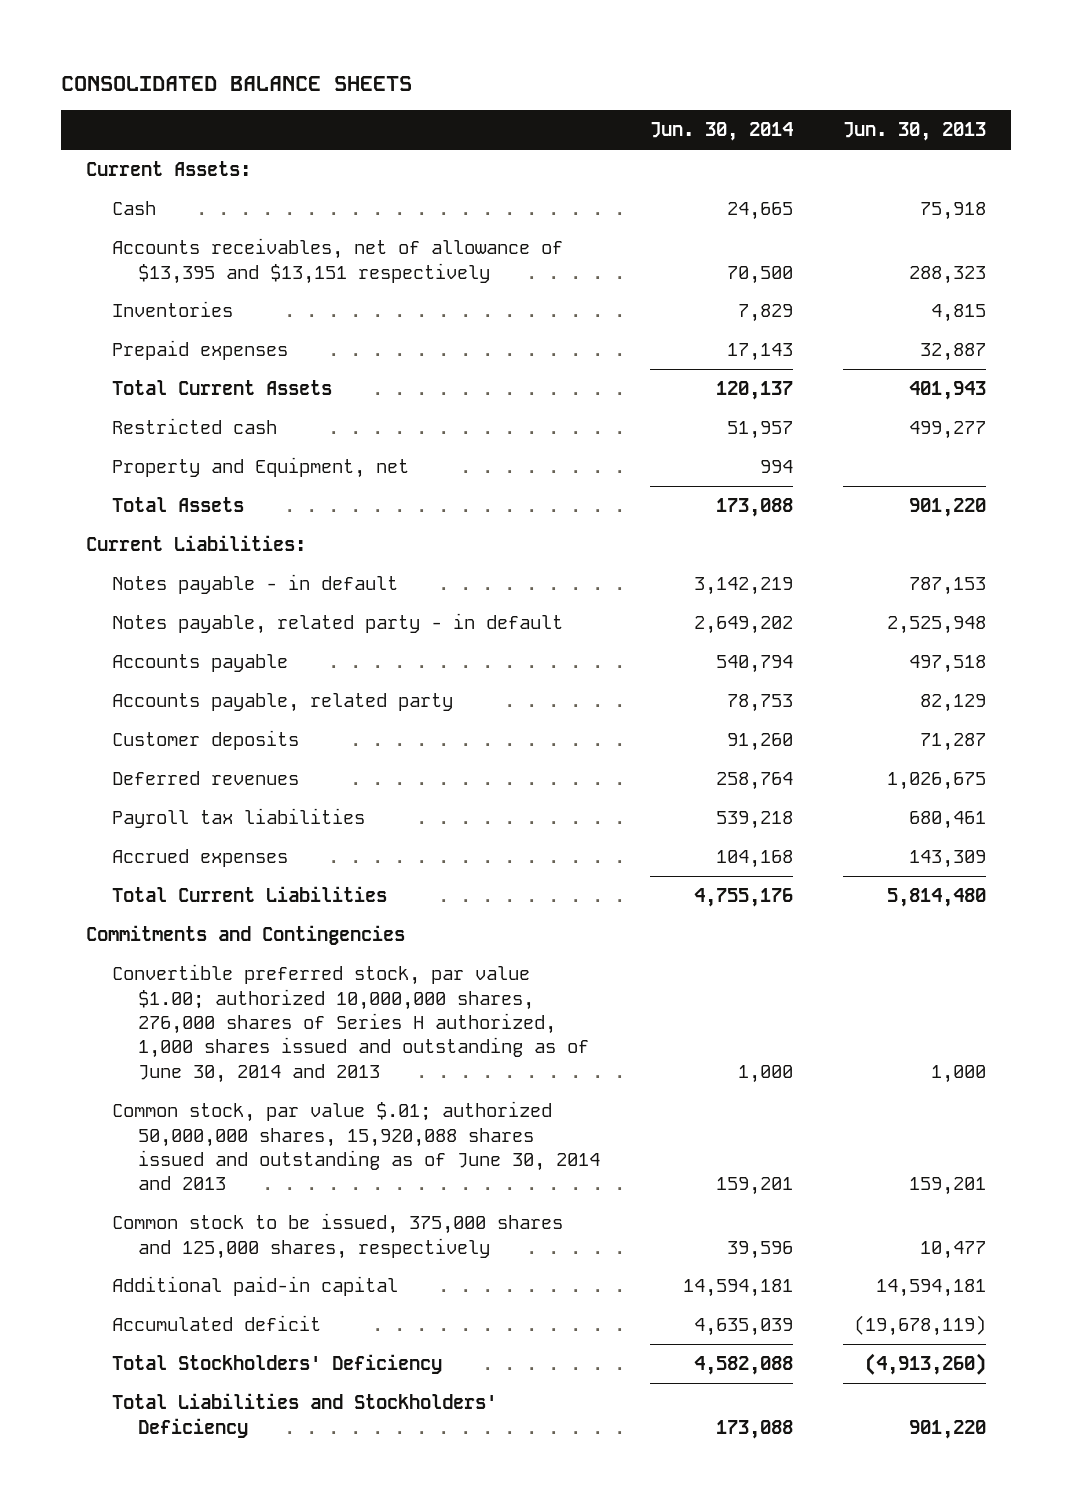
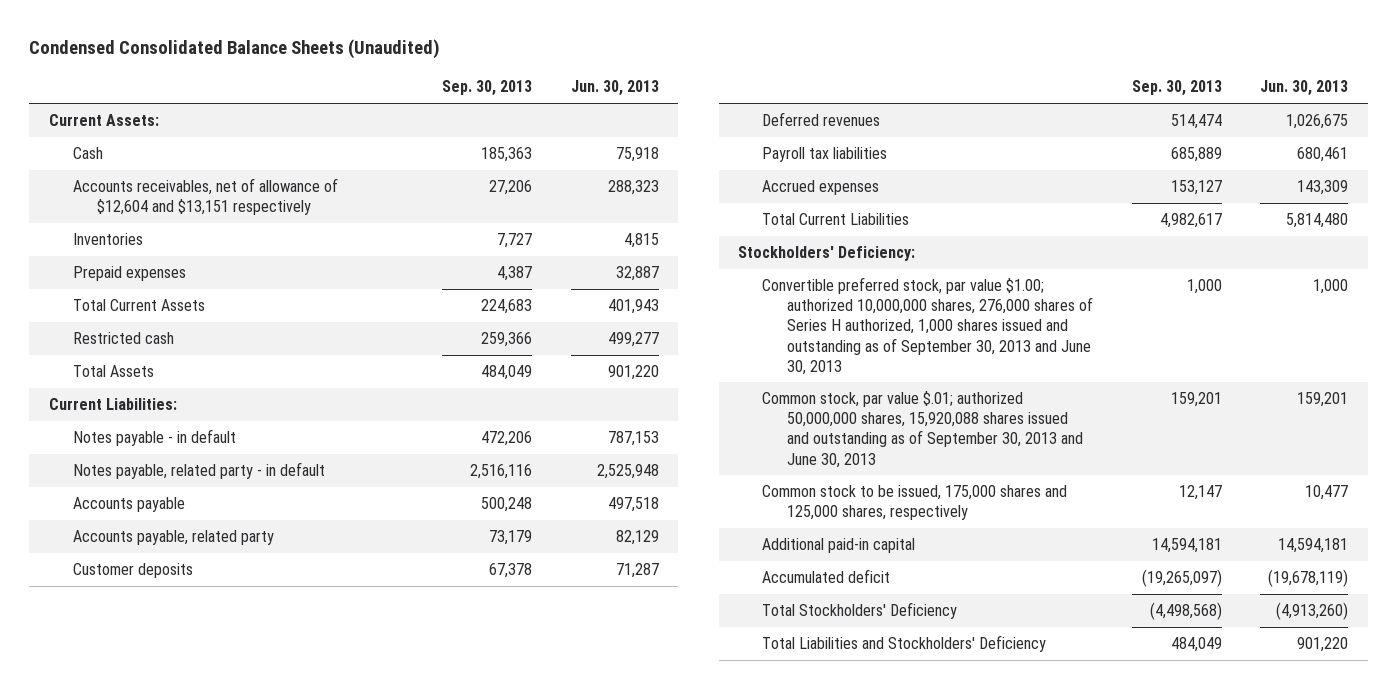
- CONSOLIDATED BALANCE SHEETS
+ Condensed Consolidated Balance Sheets (Unaudited)
- | Jun. 30, 2014 | Jun. 30, 2013
+ | Sep. 30, 2013 | Jun. 30, 2013
- Accounts receivables, net of allowance of $13,395 and $13,151 respectively | 70,500 | 288,323
+ Accounts receivables, net of allowance of $12,604 and $13,151 respectively | 27,206 | 288,323
- Property and Equipment, net | 994 |
- Commitments and Contingencies
- Convertible preferred stock, par value $1.00; authorized 10,000,000 shares, 276,000 shares of Series H authorized, 1,000 shares issued and outstanding as of June 30, 2014 and 2013 | 1,000 | 1,000
- Common stock, par value $.01; authorized 50,000,000 shares, 15,920,088 shares issued and outstanding as of June 30, 2014 and 2013 | 159,201 | 159,201
- Common stock to be issued, 375,000 shares and 125,000 shares, respectively | 39,596 | 10,477
+ Stockholders' Deficiency:
+ Convertible preferred stock, par value $1.00; authorized 10,000,000 shares, 276,000 shares of Series H authorized, 1,000 shares issued and outstanding as of September 30, 2013 and June 30, 2013 | 1,000 | 1,000
+ Common stock, par value $.01; authorized 50,000,000 shares, 15,920,088 shares issued and outstanding as of September 30, 2013 and June 30, 2013 | 159,201 | 159,201
+ Common stock to be issued, 175,000 shares and 125,000 shares, respectively | 12,147 | 10,477

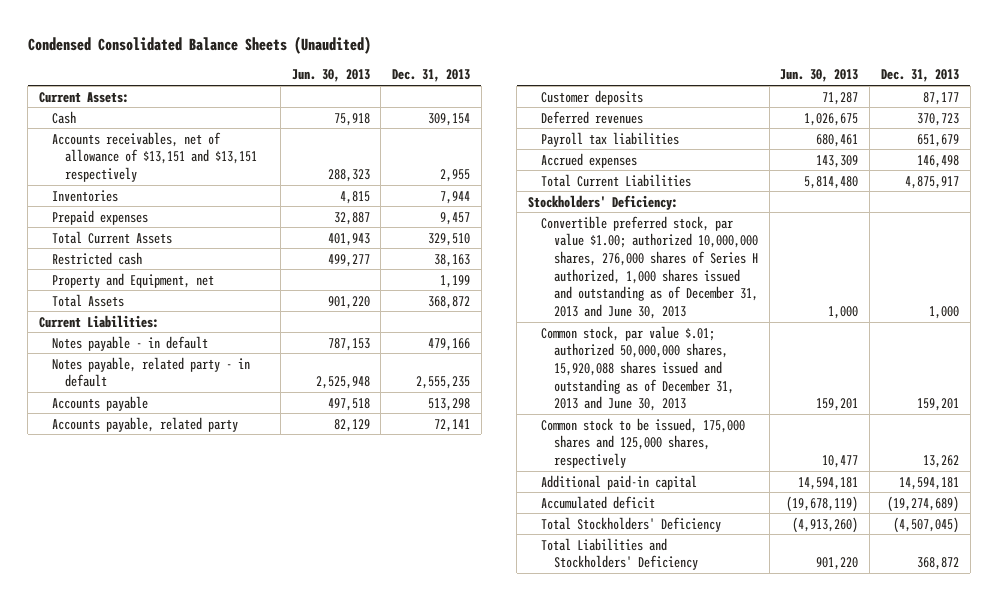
- | Sep. 30, 2013 | Jun. 30, 2013
+ | Jun. 30, 2013 | Dec. 31, 2013
- Accounts receivables, net of allowance of $12,604 and $13,151 respectively | 27,206 | 288,323
+ Accounts receivables, net of allowance of $13,151 and $13,151 respectively | 288,323 | 2,955
+ Property and Equipment, net | | 1,199
- Convertible preferred stock, par value $1.00; authorized 10,000,000 shares, 276,000 shares of Series H authorized, 1,000 shares issued and outstanding as of September 30, 2013 and June 30, 2013 | 1,000 | 1,000
- Common stock, par value $.01; authorized 50,000,000 shares, 15,920,088 shares issued and outstanding as of September 30, 2013 and June 30, 2013 | 159,201 | 159,201
+ Convertible preferred stock, par value $1.00; authorized 10,000,000 shares, 276,000 shares of Series H authorized, 1,000 shares issued and outstanding as of December 31, 2013 and June 30, 2013 | 1,000 | 1,000
+ Common stock, par value $.01; authorized 50,000,000 shares, 15,920,088 shares issued and outstanding as of December 31, 2013 and June 30, 2013 | 159,201 | 159,201

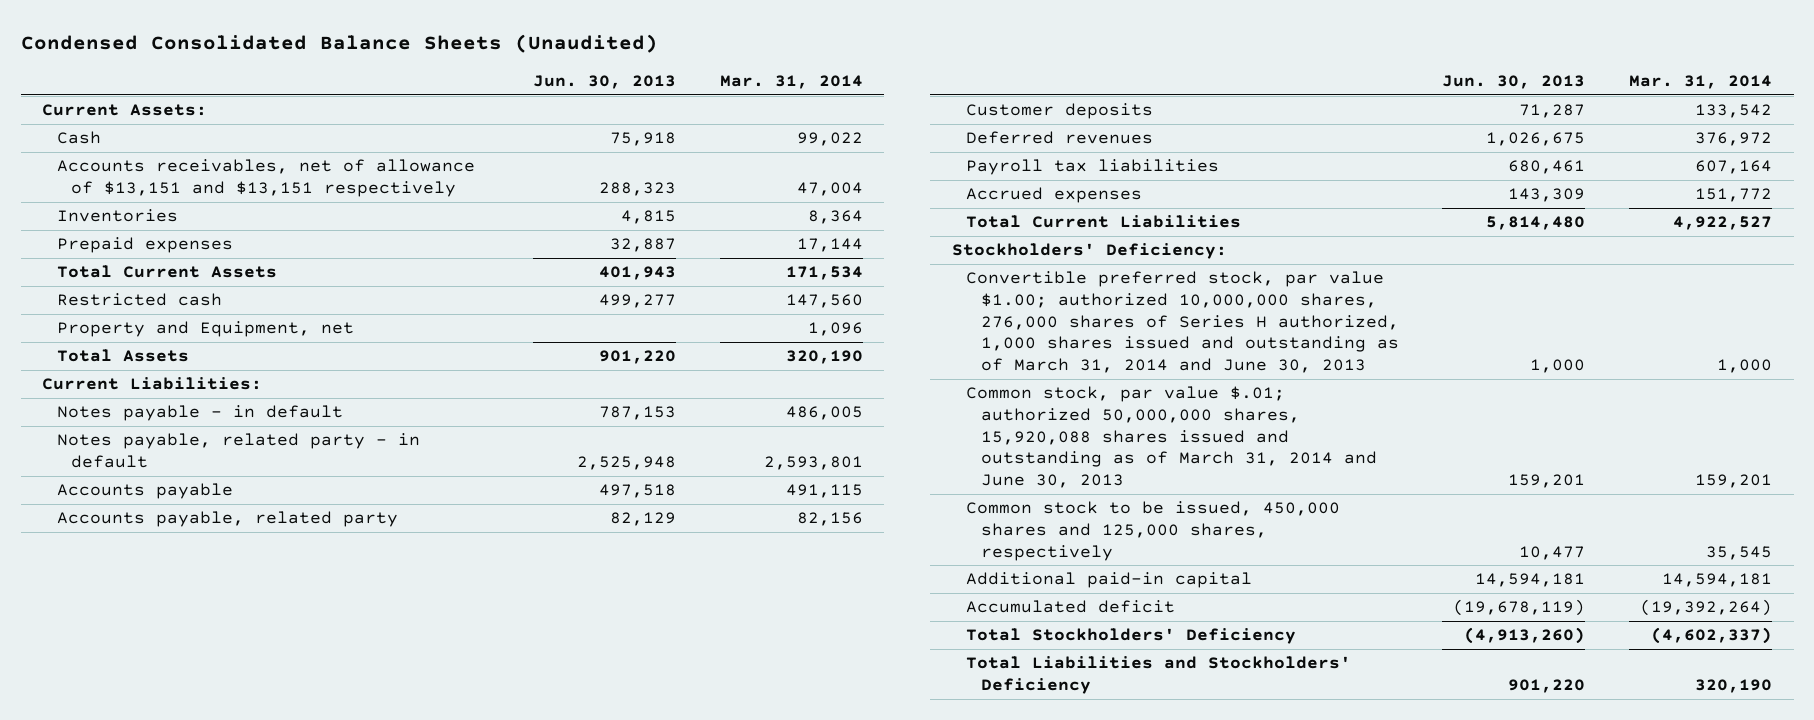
- | Jun. 30, 2013 | Dec. 31, 2013
+ | Jun. 30, 2013 | Mar. 31, 2014
- Convertible preferred stock, par value $1.00; authorized 10,000,000 shares, 276,000 shares of Series H authorized, 1,000 shares issued and outstanding as of December 31, 2013 and June 30, 2013 | 1,000 | 1,000
- Common stock, par value $.01; authorized 50,000,000 shares, 15,920,088 shares issued and outstanding as of December 31, 2013 and June 30, 2013 | 159,201 | 159,201
- Common stock to be issued, 175,000 shares and 125,000 shares, respectively | 10,477 | 13,262
+ Convertible preferred stock, par value $1.00; authorized 10,000,000 shares, 276,000 shares of Series H authorized, 1,000 shares issued and outstanding as of March 31, 2014 and June 30, 2013 | 1,000 | 1,000
+ Common stock, par value $.01; authorized 50,000,000 shares, 15,920,088 shares issued and outstanding as of March 31, 2014 and June 30, 2013 | 159,201 | 159,201
+ Common stock to be issued, 450,000 shares and 125,000 shares, respectively | 10,477 | 35,545

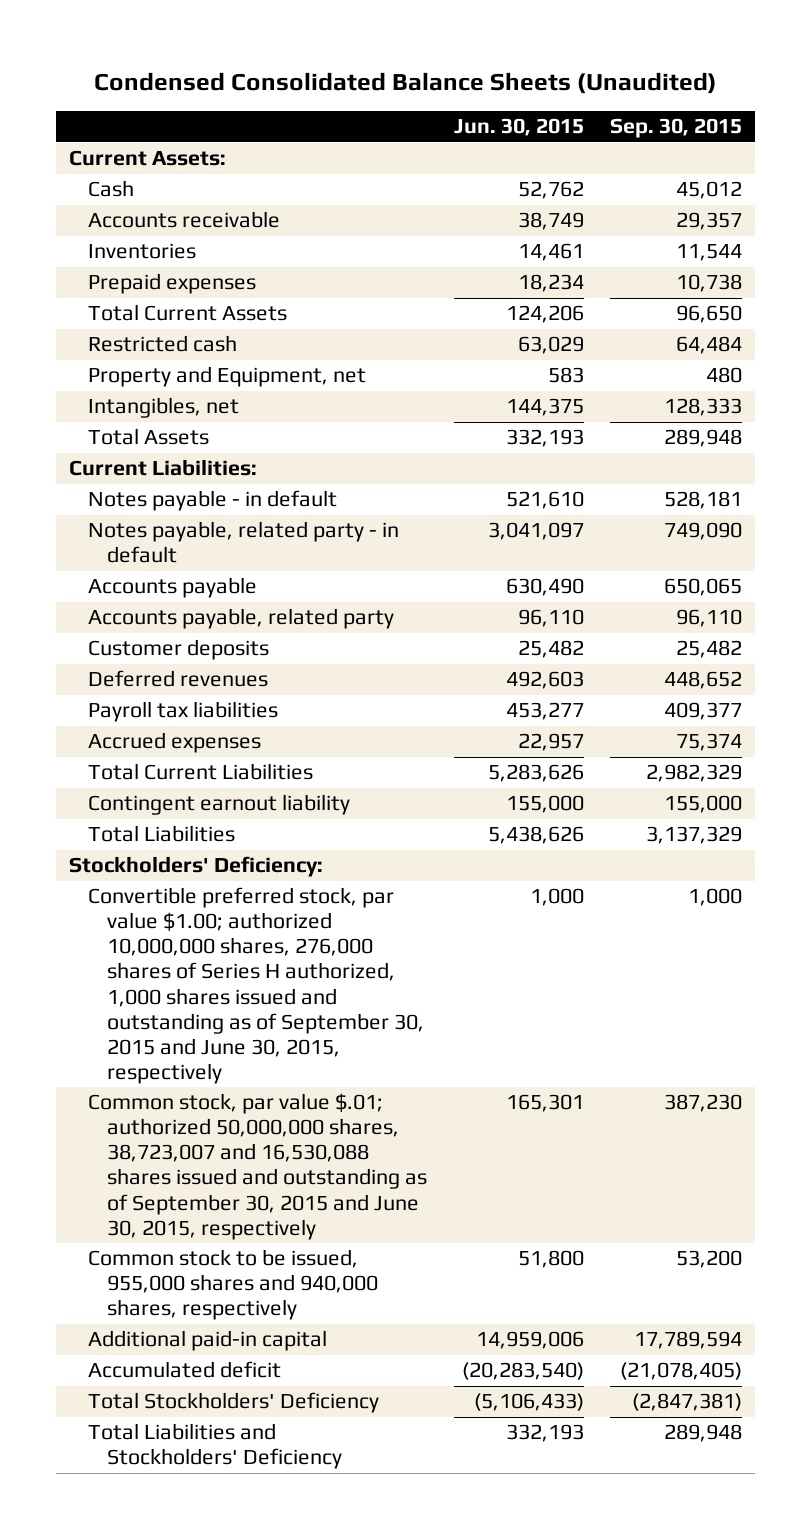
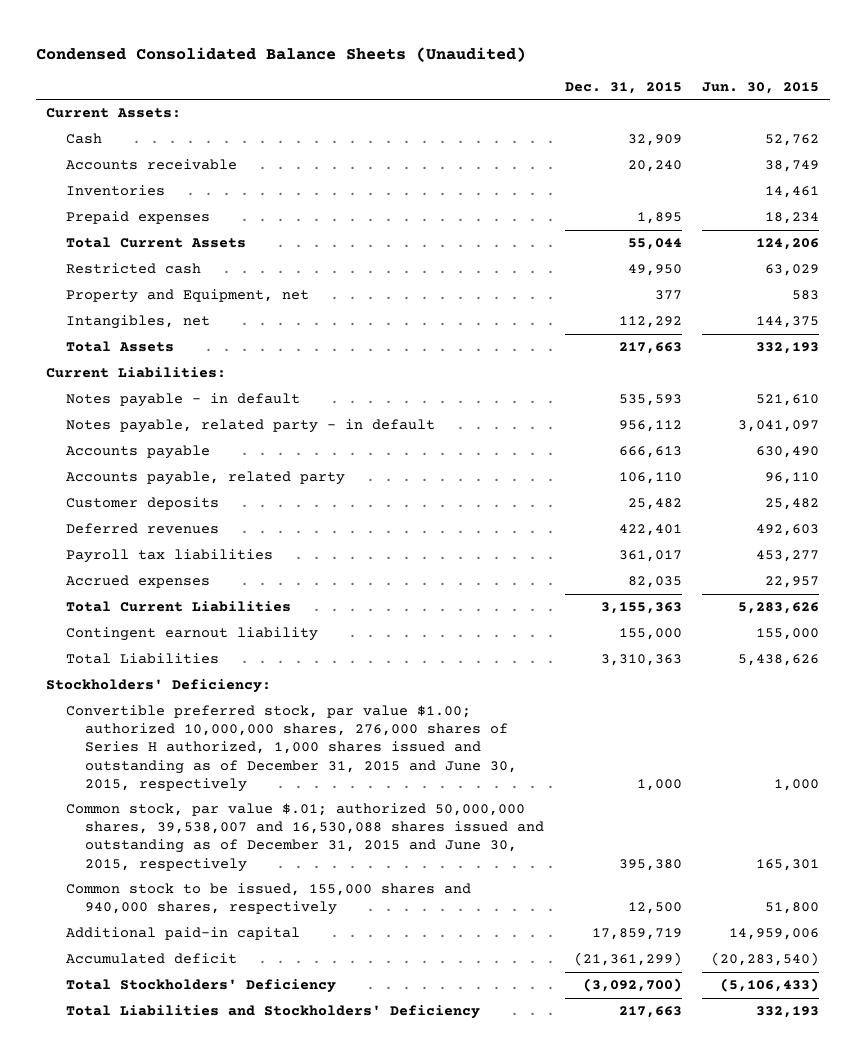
- | Jun. 30, 2015 | Sep. 30, 2015
+ | Dec. 31, 2015 | Jun. 30, 2015
- Convertible preferred stock, par value $1.00; authorized 10,000,000 shares, 276,000 shares of Series H authorized, 1,000 shares issued and outstanding as of September 30, 2015 and June 30, 2015, respectively | 1,000 | 1,000
- Common stock, par value $.01; authorized 50,000,000 shares, 38,723,007 and 16,530,088 shares issued and outstanding as of September 30, 2015 and June 30, 2015, respectively | 165,301 | 387,230
- Common stock to be issued, 955,000 shares and 940,000 shares, respectively | 51,800 | 53,200
+ Convertible preferred stock, par value $1.00; authorized 10,000,000 shares, 276,000 shares of Series H authorized, 1,000 shares issued and outstanding as of December 31, 2015 and June 30, 2015, respectively | 1,000 | 1,000
+ Common stock, par value $.01; authorized 50,000,000 shares, 39,538,007 and 16,530,088 shares issued and outstanding as of December 31, 2015 and June 30, 2015, respectively | 395,380 | 165,301
+ Common stock to be issued, 155,000 shares and 940,000 shares, respectively | 12,500 | 51,800

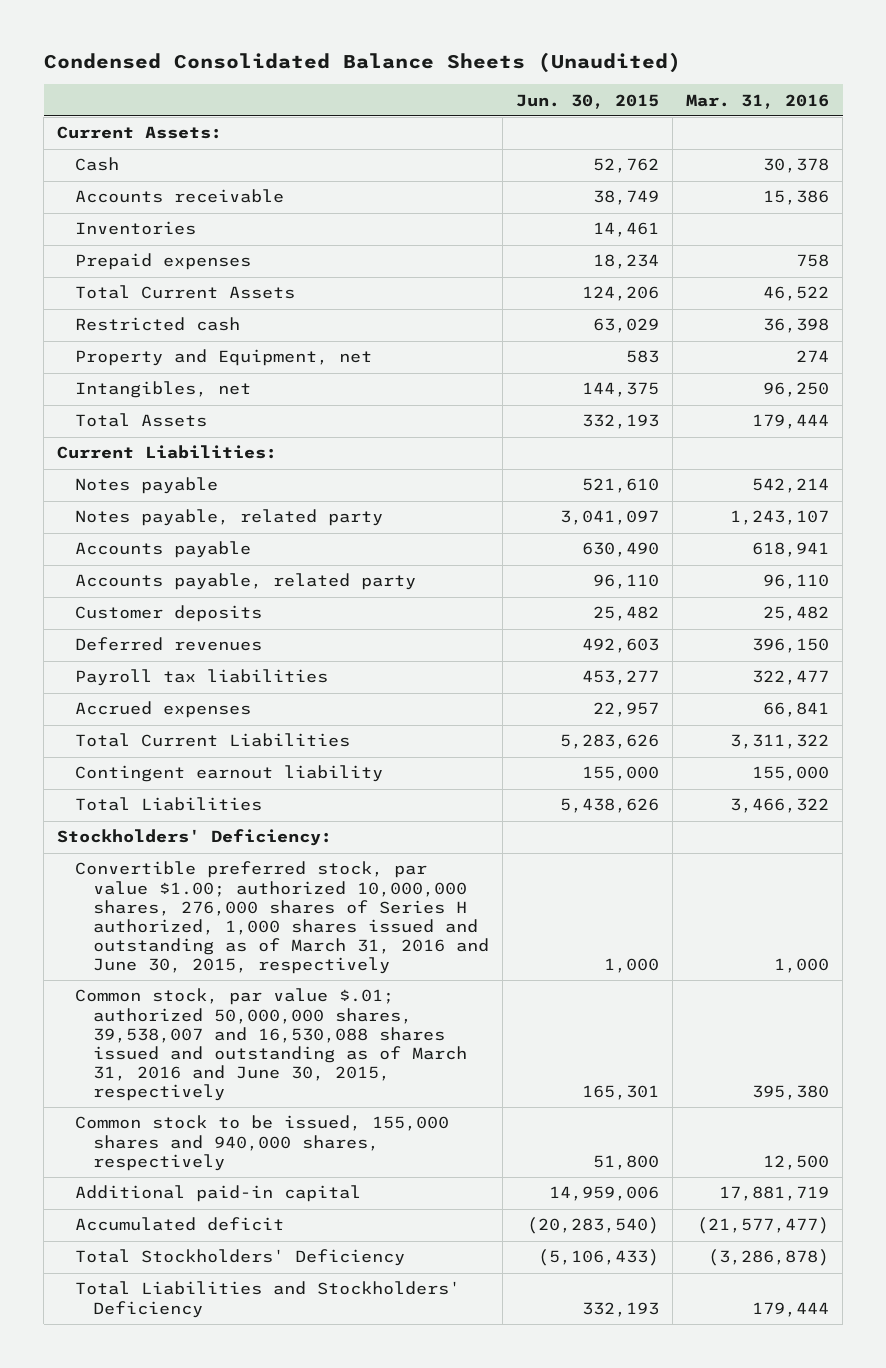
- | Dec. 31, 2015 | Jun. 30, 2015
+ | Jun. 30, 2015 | Mar. 31, 2016
- Notes payable - in default | 535,593 | 521,610
- Notes payable, related party - in default | 956,112 | 3,041,097
+ Notes payable | 521,610 | 542,214
+ Notes payable, related party | 3,041,097 | 1,243,107
- Convertible preferred stock, par value $1.00; authorized 10,000,000 shares, 276,000 shares of Series H authorized, 1,000 shares issued and outstanding as of December 31, 2015 and June 30, 2015, respectively | 1,000 | 1,000
- Common stock, par value $.01; authorized 50,000,000 shares, 39,538,007 and 16,530,088 shares issued and outstanding as of December 31, 2015 and June 30, 2015, respectively | 395,380 | 165,301
+ Convertible preferred stock, par value $1.00; authorized 10,000,000 shares, 276,000 shares of Series H authorized, 1,000 shares issued and outstanding as of March 31, 2016 and June 30, 2015, respectively | 1,000 | 1,000
+ Common stock, par value $.01; authorized 50,000,000 shares, 39,538,007 and 16,530,088 shares issued and outstanding as of March 31, 2016 and June 30, 2015, respectively | 165,301 | 395,380

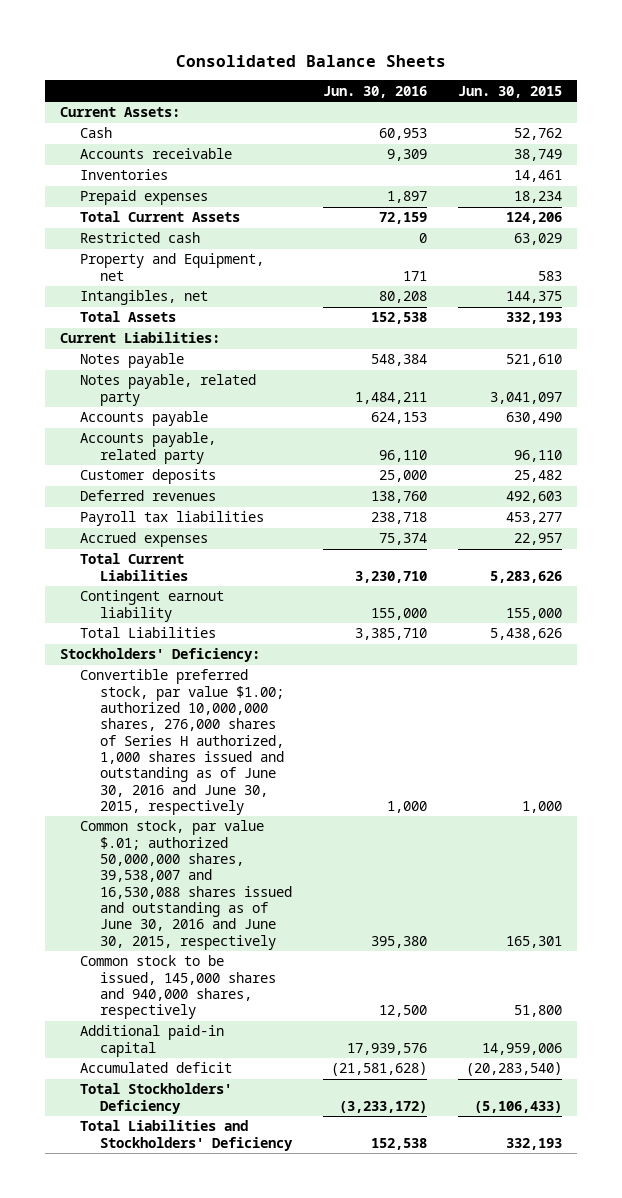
- Condensed Consolidated Balance Sheets (Unaudited)
+ Consolidated Balance Sheets
- | Jun. 30, 2015 | Mar. 31, 2016
+ | Jun. 30, 2016 | Jun. 30, 2015
- Convertible preferred stock, par value $1.00; authorized 10,000,000 shares, 276,000 shares of Series H authorized, 1,000 shares issued and outstanding as of March 31, 2016 and June 30, 2015, respectively | 1,000 | 1,000
- Common stock, par value $.01; authorized 50,000,000 shares, 39,538,007 and 16,530,088 shares issued and outstanding as of March 31, 2016 and June 30, 2015, respectively | 165,301 | 395,380
- Common stock to be issued, 155,000 shares and 940,000 shares, respectively | 51,800 | 12,500
+ Convertible preferred stock, par value $1.00; authorized 10,000,000 shares, 276,000 shares of Series H authorized, 1,000 shares issued and outstanding as of June 30, 2016 and June 30, 2015, respectively | 1,000 | 1,000
+ Common stock, par value $.01; authorized 50,000,000 shares, 39,538,007 and 16,530,088 shares issued and outstanding as of June 30, 2016 and June 30, 2015, respectively | 395,380 | 165,301
+ Common stock to be issued, 145,000 shares and 940,000 shares, respectively | 12,500 | 51,800

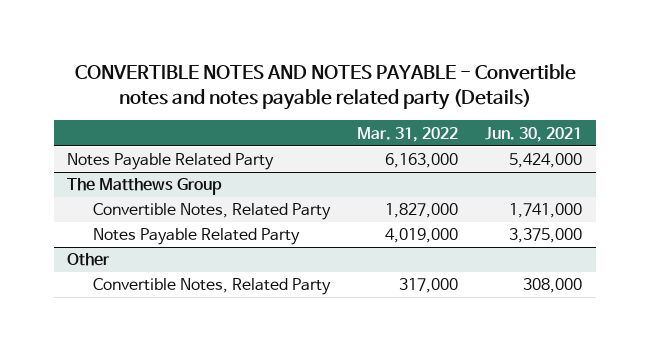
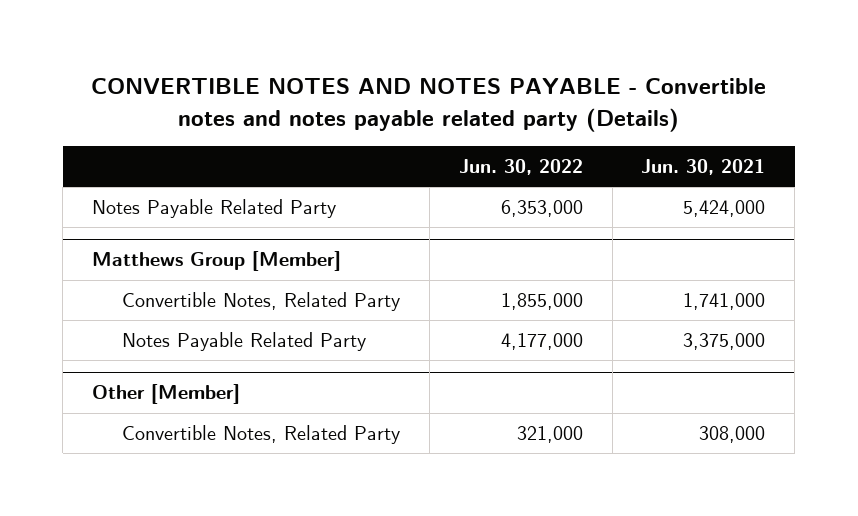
- | Mar. 31, 2022 | Jun. 30, 2021
+ | Jun. 30, 2022 | Jun. 30, 2021
- The Matthews Group
+ Matthews Group [Member]
- Other
+ Other [Member]

